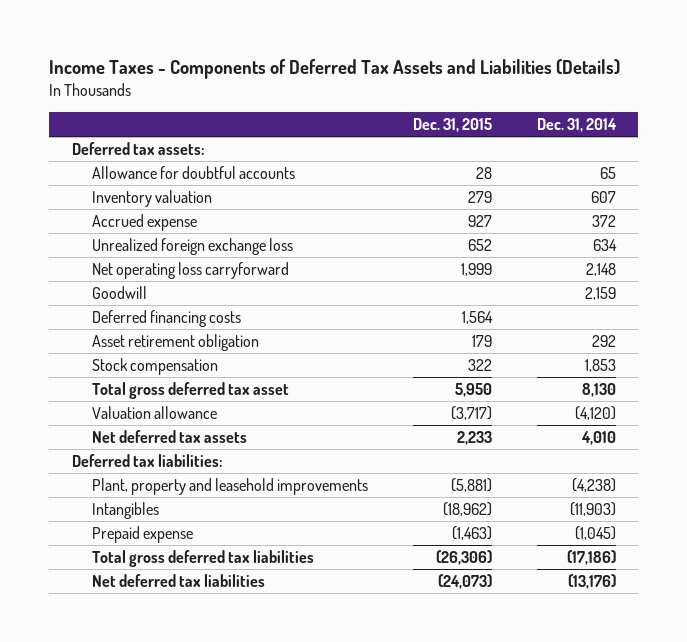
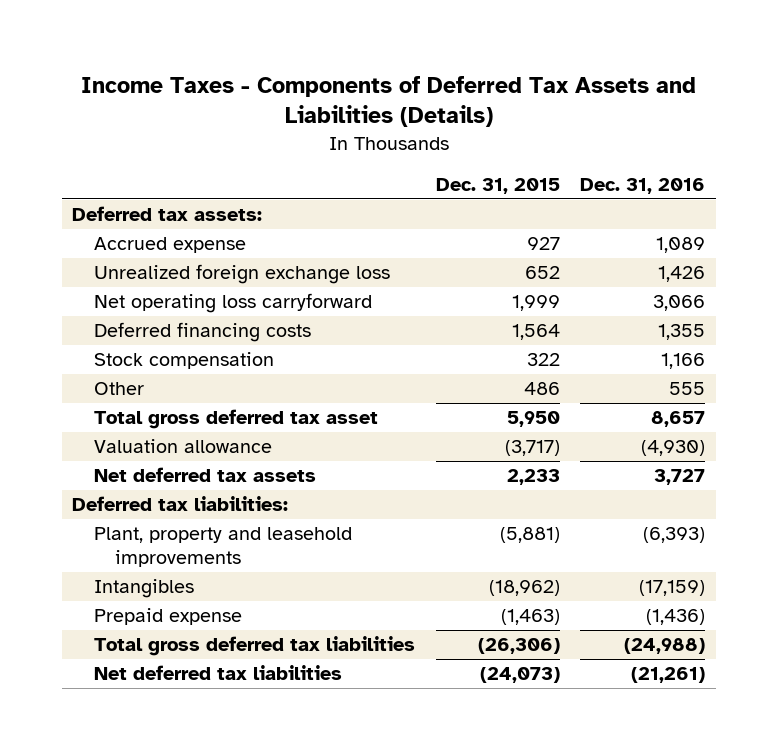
- | Dec. 31, 2015 | Dec. 31, 2014
+ | Dec. 31, 2015 | Dec. 31, 2016
- Allowance for doubtful accounts | 28 | 65
- Inventory valuation | 279 | 607
- Goodwill | | 2,159
- Asset retirement obligation | 179 | 292
+ Other | 486 | 555

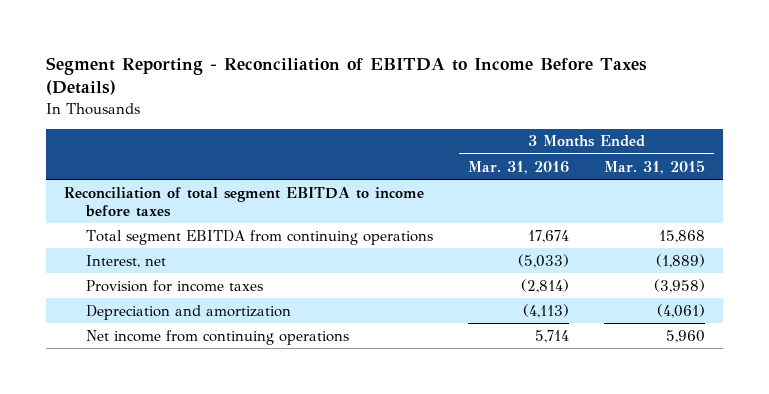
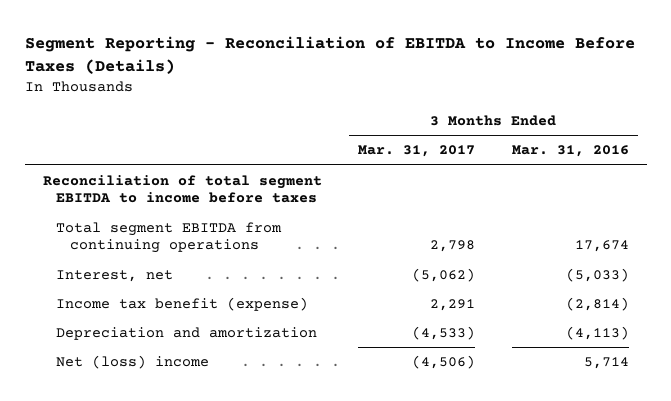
- | 3 Months Ended Mar. 31, 2016 | 3 Months Ended Mar. 31, 2015
+ | 3 Months Ended Mar. 31, 2017 | 3 Months Ended Mar. 31, 2016
- Provision for income taxes | (2,814) | (3,958)
+ Income tax benefit (expense) | 2,291 | (2,814)
- Net income from continuing operations | 5,714 | 5,960
+ Net (loss) income | (4,506) | 5,714

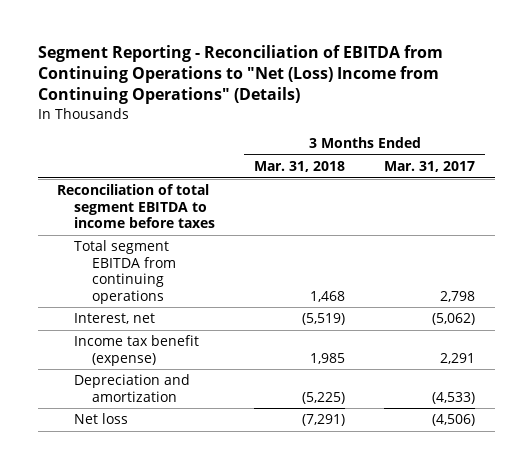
- Segment Reporting - Reconciliation of EBITDA to Income Before Taxes (Details)
+ Segment Reporting - Reconciliation of EBITDA from Continuing Operations to "Net (Loss) Income from Continuing Operations" (Details)
- | 3 Months Ended Mar. 31, 2017 | 3 Months Ended Mar. 31, 2016
+ | 3 Months Ended Mar. 31, 2018 | 3 Months Ended Mar. 31, 2017
- Net (loss) income | (4,506) | 5,714
+ Net loss | (7,291) | (4,506)

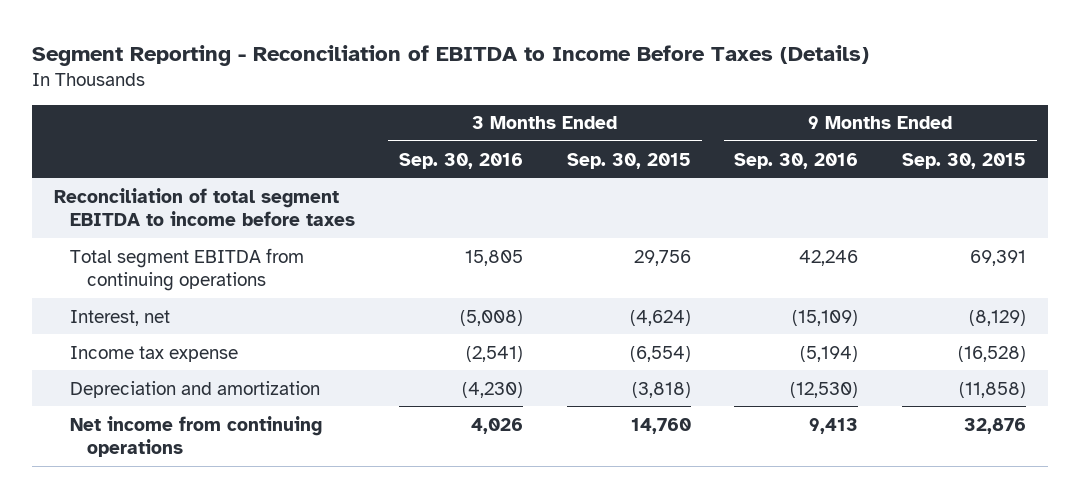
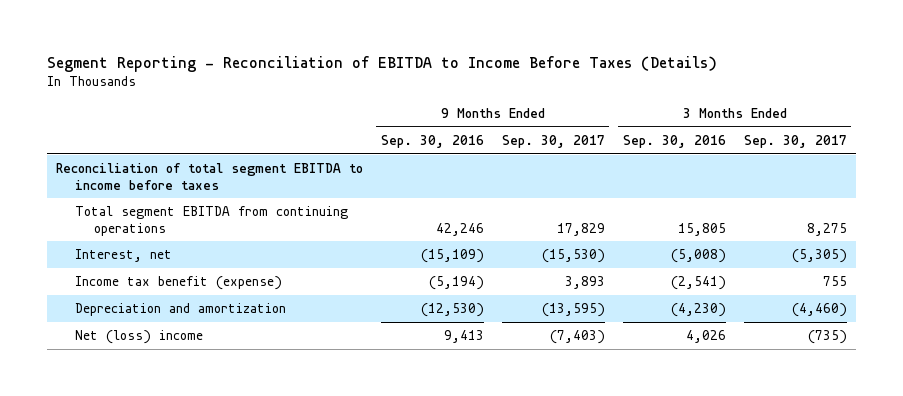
- | 3 Months Ended Sep. 30, 2016 | 3 Months Ended Sep. 30, 2015 | 9 Months Ended Sep. 30, 2016 | 9 Months Ended Sep. 30, 2015
+ | 9 Months Ended Sep. 30, 2016 | 9 Months Ended Sep. 30, 2017 | 3 Months Ended Sep. 30, 2016 | 3 Months Ended Sep. 30, 2017
- Income tax expense | (2,541) | (6,554) | (5,194) | (16,528)
+ Income tax benefit (expense) | (5,194) | 3,893 | (2,541) | 755
- Net income from continuing operations | 4,026 | 14,760 | 9,413 | 32,876
+ Net (loss) income | 9,413 | (7,403) | 4,026 | (735)

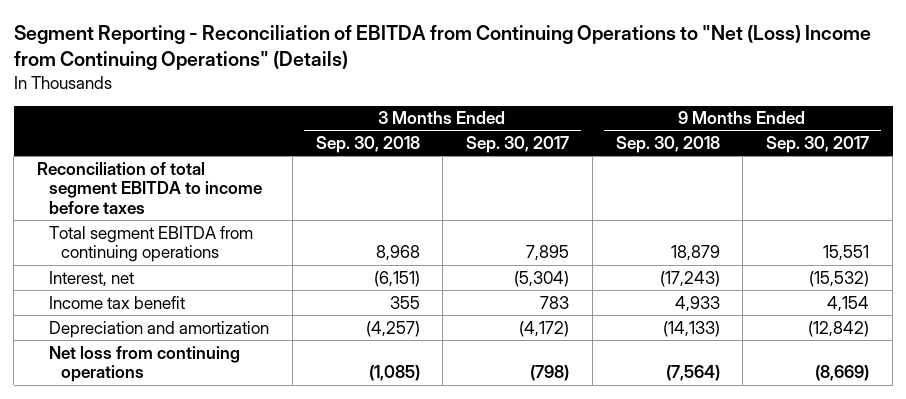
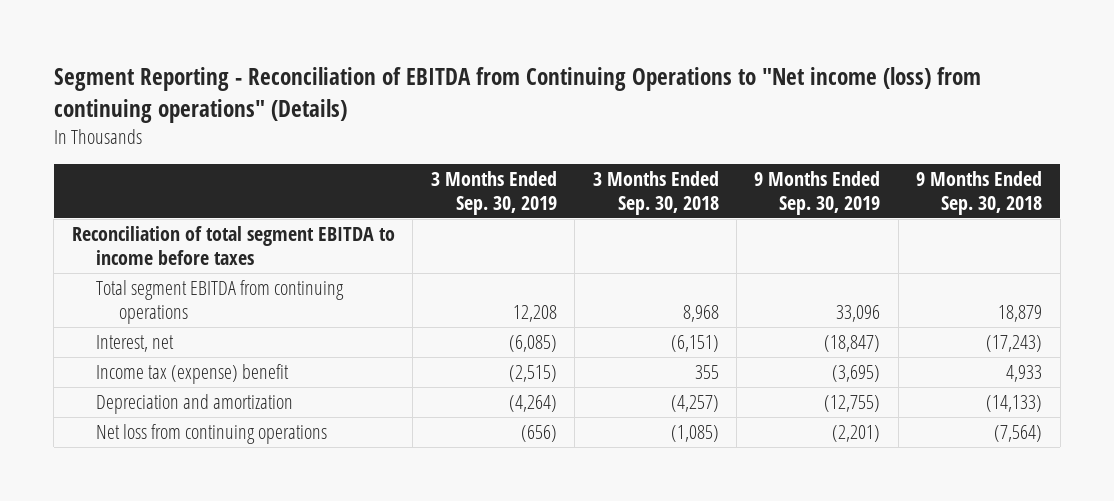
- Segment Reporting - Reconciliation of EBITDA from Continuing Operations to "Net (Loss) Income from Continuing Operations" (Details)
+ Segment Reporting - Reconciliation of EBITDA from Continuing Operations to "Net income (loss) from continuing operations" (Details)
- | 3 Months Ended Sep. 30, 2018 | 3 Months Ended Sep. 30, 2017 | 9 Months Ended Sep. 30, 2018 | 9 Months Ended Sep. 30, 2017
+ | 3 Months Ended Sep. 30, 2019 | 3 Months Ended Sep. 30, 2018 | 9 Months Ended Sep. 30, 2019 | 9 Months Ended Sep. 30, 2018
- Income tax benefit | 355 | 783 | 4,933 | 4,154
+ Income tax (expense) benefit | (2,515) | 355 | (3,695) | 4,933

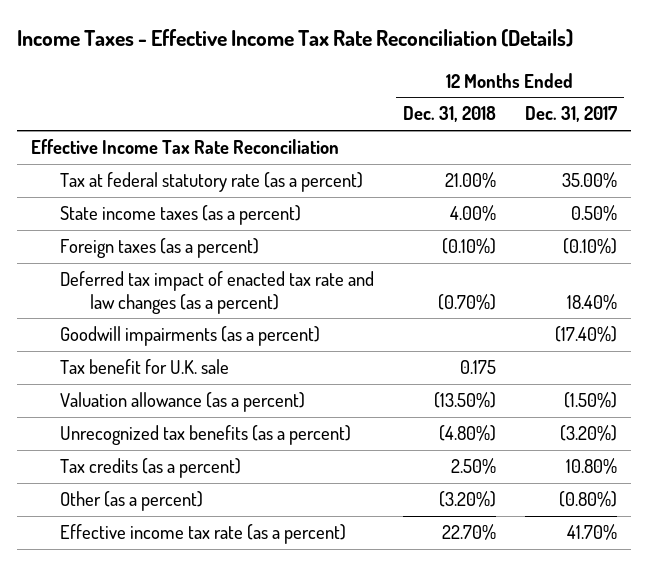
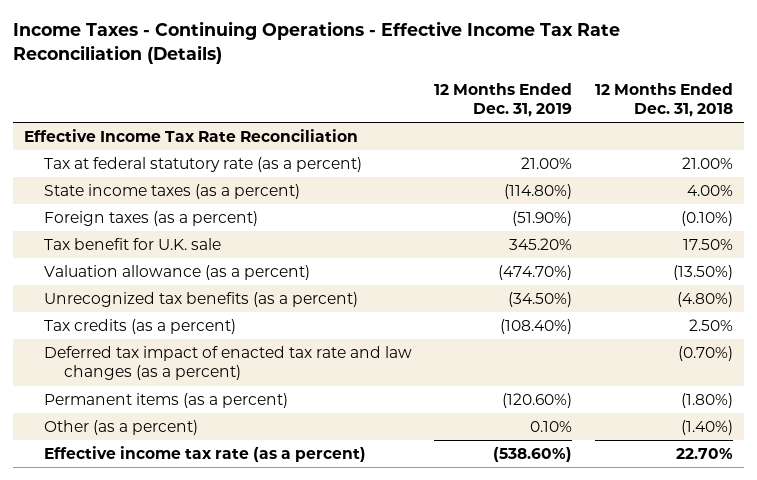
- Income Taxes - Effective Income Tax Rate Reconciliation (Details)
+ Income Taxes - Continuing Operations - Effective Income Tax Rate Reconciliation (Details)
- | 12 Months Ended Dec. 31, 2018 | 12 Months Ended Dec. 31, 2017
+ | 12 Months Ended Dec. 31, 2019 | 12 Months Ended Dec. 31, 2018
- Goodwill impairments (as a percent) | | (17.40%)
- Tax benefit for U.K. sale | 0.175 |
+ Tax benefit for U.K. sale | 345.20% | 17.50%
- Other (as a percent) | (3.20%) | (0.80%)
moved down: Deferred tax impact of enacted tax rate and law changes (as a percent) | | (0.70%)
+ Permanent items (as a percent) | (120.60%) | (1.80%)
+ Other (as a percent) | 0.10% | (1.40%)

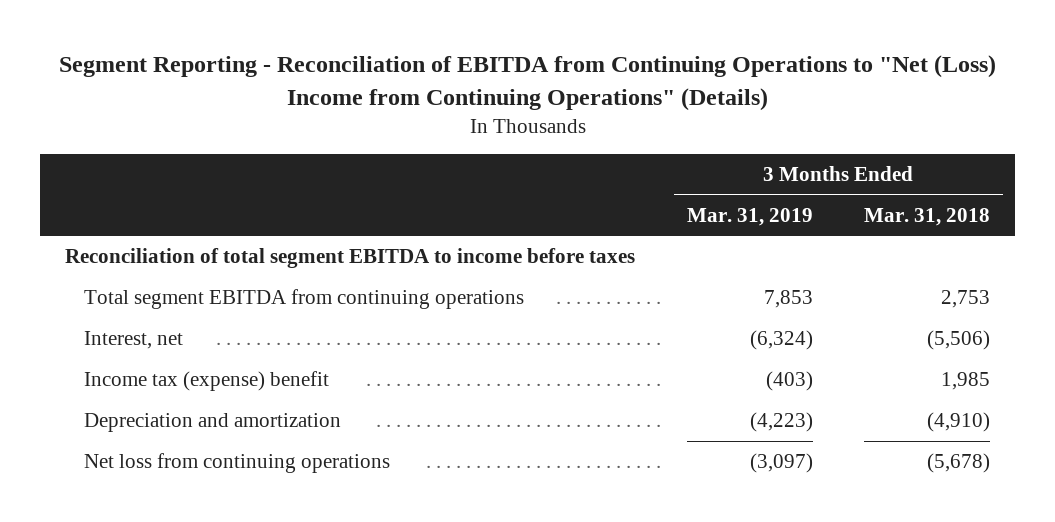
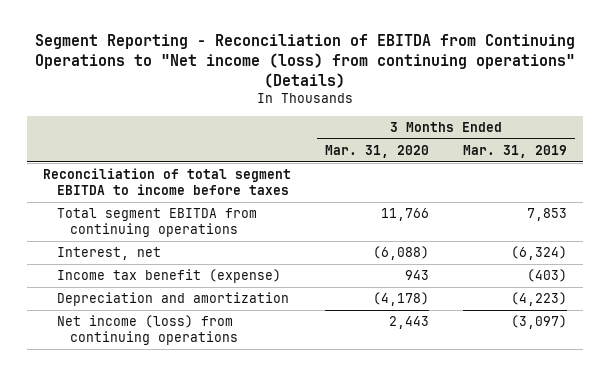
- Segment Reporting - Reconciliation of EBITDA from Continuing Operations to "Net (Loss) Income from Continuing Operations" (Details)
+ Segment Reporting - Reconciliation of EBITDA from Continuing Operations to "Net income (loss) from continuing operations" (Details)
- | 3 Months Ended Mar. 31, 2019 | 3 Months Ended Mar. 31, 2018
+ | 3 Months Ended Mar. 31, 2020 | 3 Months Ended Mar. 31, 2019
- Income tax (expense) benefit | (403) | 1,985
+ Income tax benefit (expense) | 943 | (403)
- Net loss from continuing operations | (3,097) | (5,678)
+ Net income (loss) from continuing operations | 2,443 | (3,097)

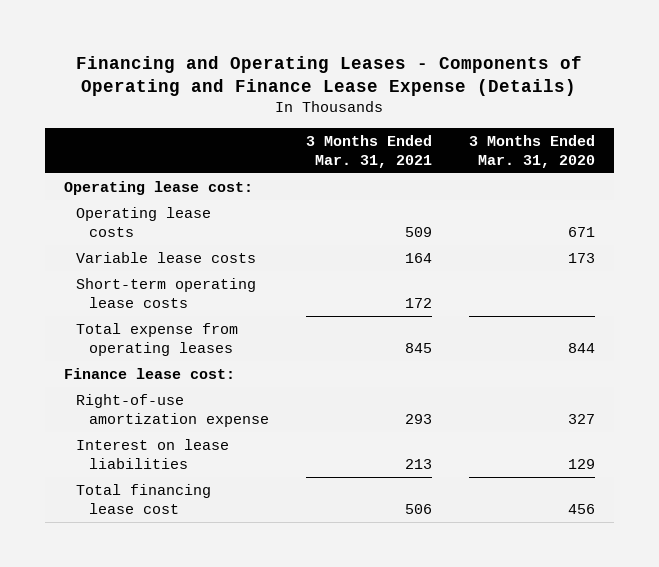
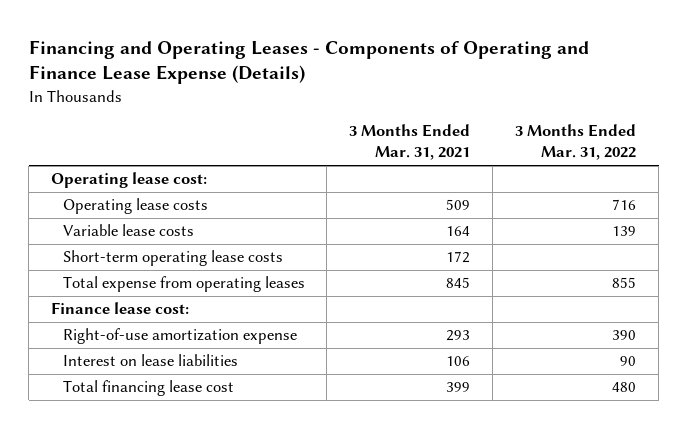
- | 3 Months Ended Mar. 31, 2021 | 3 Months Ended Mar. 31, 2020
+ | 3 Months Ended Mar. 31, 2021 | 3 Months Ended Mar. 31, 2022
- Interest on lease liabilities | 213 | 129
- Total financing lease cost | 506 | 456
+ Interest on lease liabilities | 106 | 90
+ Total financing lease cost | 399 | 480

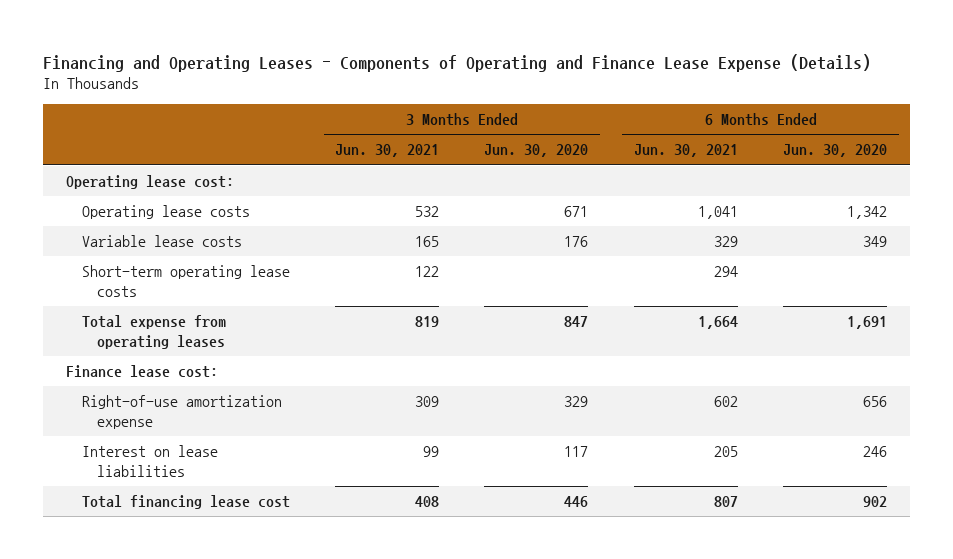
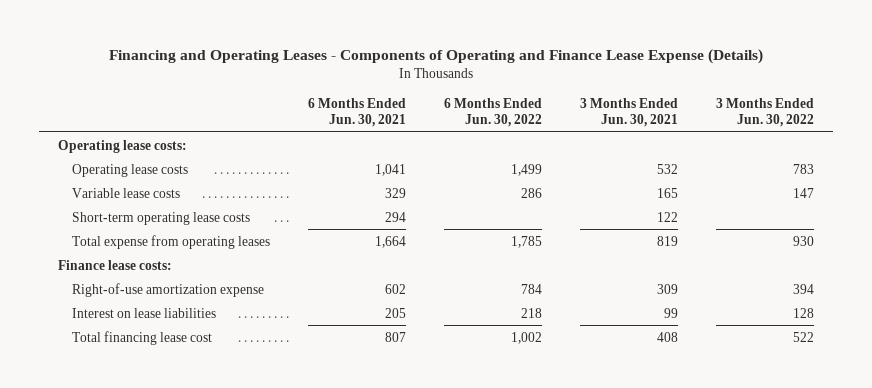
- | 3 Months Ended Jun. 30, 2021 | 3 Months Ended Jun. 30, 2020 | 6 Months Ended Jun. 30, 2021 | 6 Months Ended Jun. 30, 2020
+ | 6 Months Ended Jun. 30, 2021 | 6 Months Ended Jun. 30, 2022 | 3 Months Ended Jun. 30, 2021 | 3 Months Ended Jun. 30, 2022
- Operating lease cost:
+ Operating lease costs:
- Finance lease cost:
+ Finance lease costs:

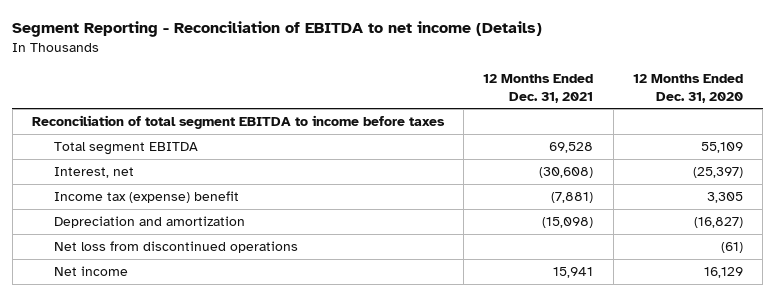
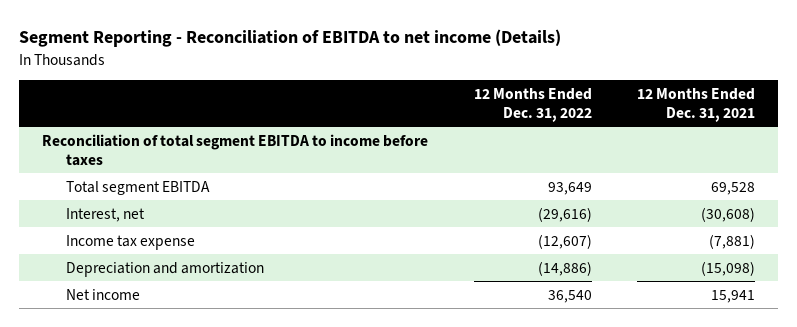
- | 12 Months Ended Dec. 31, 2021 | 12 Months Ended Dec. 31, 2020
+ | 12 Months Ended Dec. 31, 2022 | 12 Months Ended Dec. 31, 2021
- Income tax (expense) benefit | (7,881) | 3,305
+ Income tax expense | (12,607) | (7,881)
- Net loss from discontinued operations | | (61)

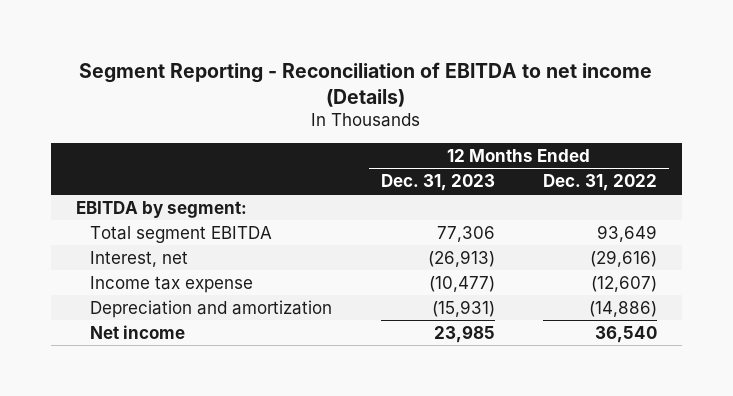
- | 12 Months Ended Dec. 31, 2022 | 12 Months Ended Dec. 31, 2021
+ | 12 Months Ended Dec. 31, 2023 | 12 Months Ended Dec. 31, 2022
- Reconciliation of total segment EBITDA to income before taxes
+ EBITDA by segment:

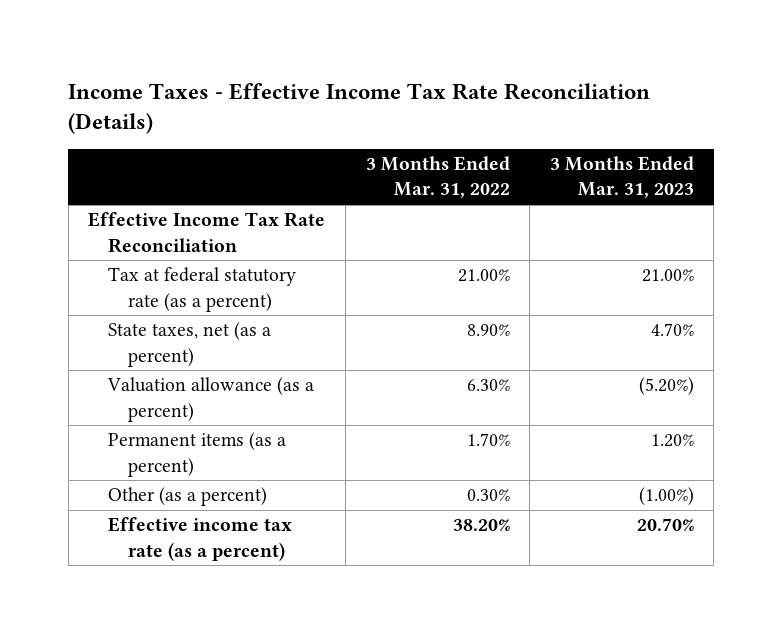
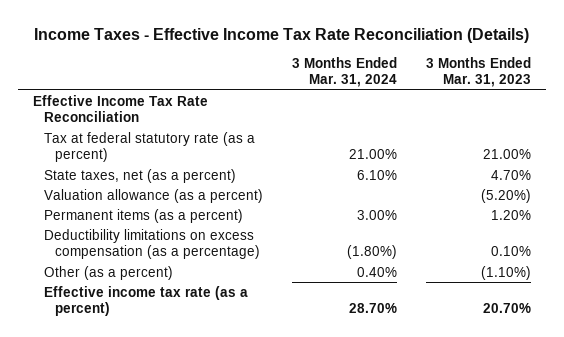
- | 3 Months Ended Mar. 31, 2022 | 3 Months Ended Mar. 31, 2023
+ | 3 Months Ended Mar. 31, 2024 | 3 Months Ended Mar. 31, 2023
- Other (as a percent) | 0.30% | (1.00%)
+ Deductibility limitations on excess compensation (as a percentage) | (1.80%) | 0.10%
+ Other (as a percent) | 0.40% | (1.10%)

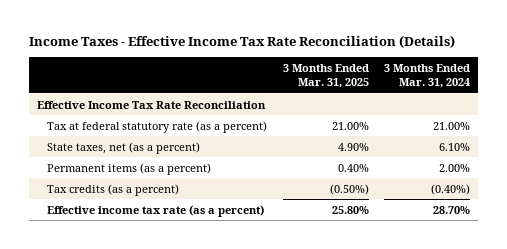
- | 3 Months Ended Mar. 31, 2024 | 3 Months Ended Mar. 31, 2023
+ | 3 Months Ended Mar. 31, 2025 | 3 Months Ended Mar. 31, 2024
- Valuation allowance (as a percent) | | (5.20%)
- Permanent items (as a percent) | 3.00% | 1.20%
- Deductibility limitations on excess compensation (as a percentage) | (1.80%) | 0.10%
- Other (as a percent) | 0.40% | (1.10%)
+ Permanent items (as a percent) | 0.40% | 2.00%
+ Tax credits (as a percent) | (0.50%) | (0.40%)

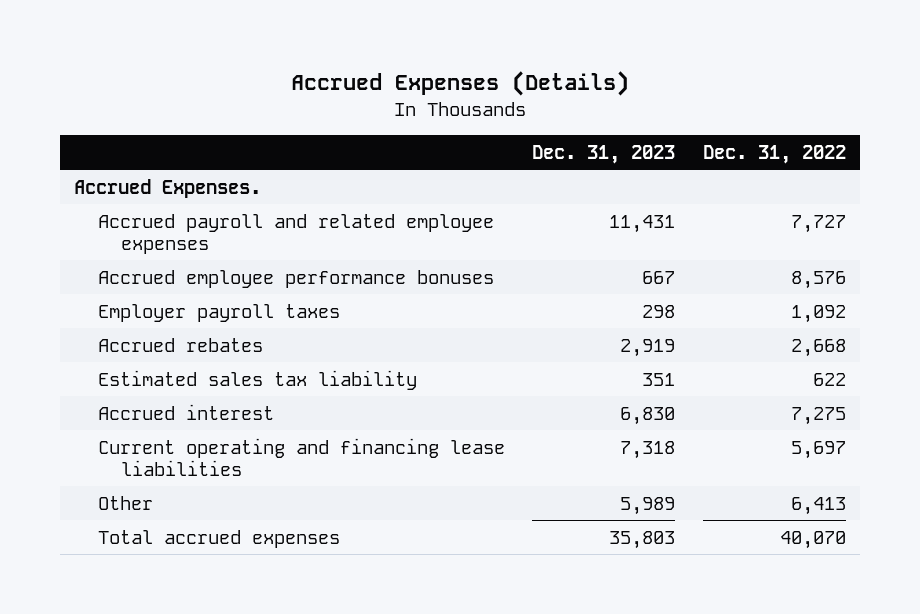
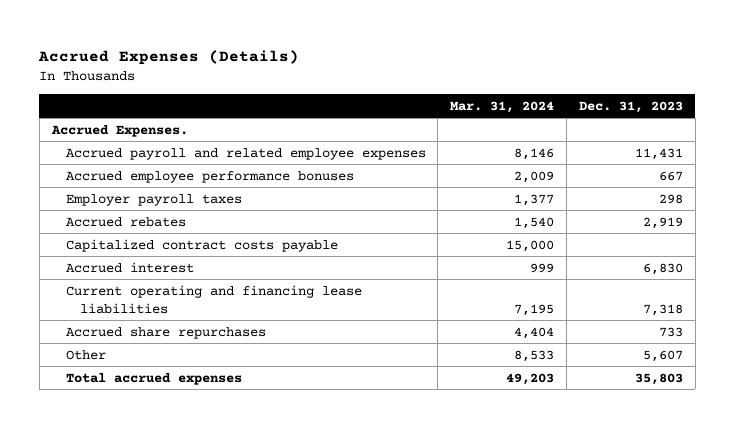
- | Dec. 31, 2023 | Dec. 31, 2022
+ | Mar. 31, 2024 | Dec. 31, 2023
- Estimated sales tax liability | 351 | 622
+ Capitalized contract costs payable | 15,000 |
- Other | 5,989 | 6,413
+ Accrued share repurchases | 4,404 | 733
+ Other | 8,533 | 5,607

